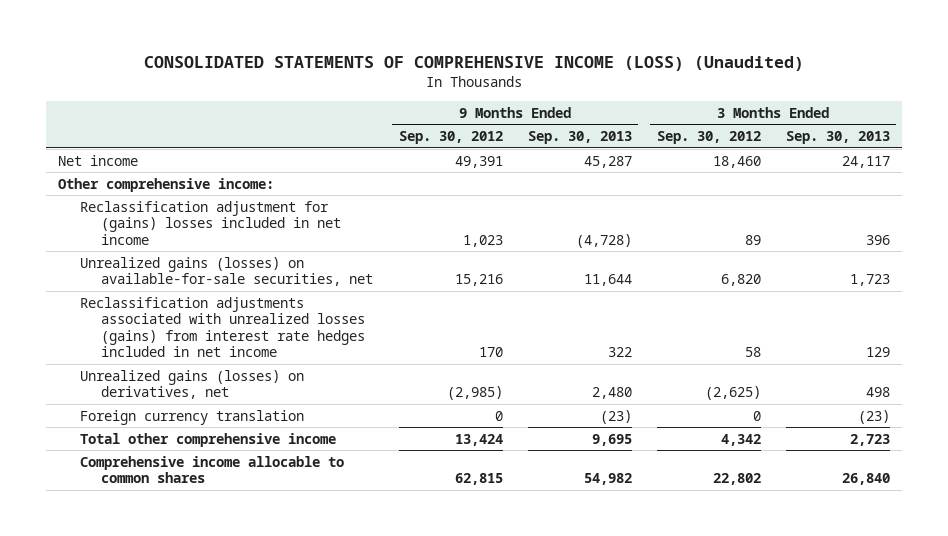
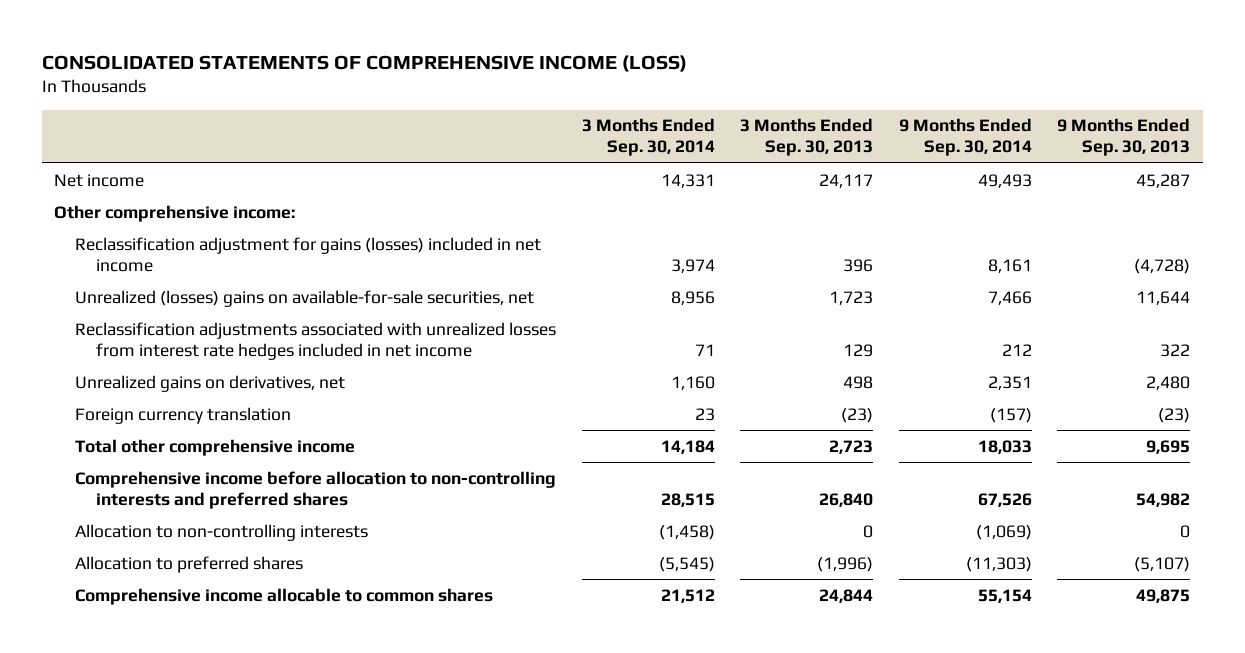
- CONSOLIDATED STATEMENTS OF COMPREHENSIVE INCOME (LOSS) (Unaudited)
+ CONSOLIDATED STATEMENTS OF COMPREHENSIVE INCOME (LOSS)
- | 9 Months Ended Sep. 30, 2012 | 9 Months Ended Sep. 30, 2013 | 3 Months Ended Sep. 30, 2012 | 3 Months Ended Sep. 30, 2013
+ | 3 Months Ended Sep. 30, 2014 | 3 Months Ended Sep. 30, 2013 | 9 Months Ended Sep. 30, 2014 | 9 Months Ended Sep. 30, 2013
- Reclassification adjustment for (gains) losses included in net income | 1,023 | (4,728) | 89 | 396
- Unrealized gains (losses) on available-for-sale securities, net | 15,216 | 11,644 | 6,820 | 1,723
- Reclassification adjustments associated with unrealized losses (gains) from interest rate hedges included in net income | 170 | 322 | 58 | 129
- Unrealized gains (losses) on derivatives, net | (2,985) | 2,480 | (2,625) | 498
+ Reclassification adjustment for gains (losses) included in net income | 3,974 | 396 | 8,161 | (4,728)
+ Unrealized (losses) gains on available-for-sale securities, net | 8,956 | 1,723 | 7,466 | 11,644
+ Reclassification adjustments associated with unrealized losses from interest rate hedges included in net income | 71 | 129 | 212 | 322
+ Unrealized gains on derivatives, net | 1,160 | 498 | 2,351 | 2,480
- Comprehensive income allocable to common shares | 62,815 | 54,982 | 22,802 | 26,840
+ Comprehensive income before allocation to non-controlling interests and preferred shares | 28,515 | 26,840 | 67,526 | 54,982
+ Allocation to non-controlling interests | (1,458) | 0 | (1,069) | 0
+ Allocation to preferred shares | (5,545) | (1,996) | (11,303) | (5,107)
+ Comprehensive income allocable to common shares | 21,512 | 24,844 | 55,154 | 49,875

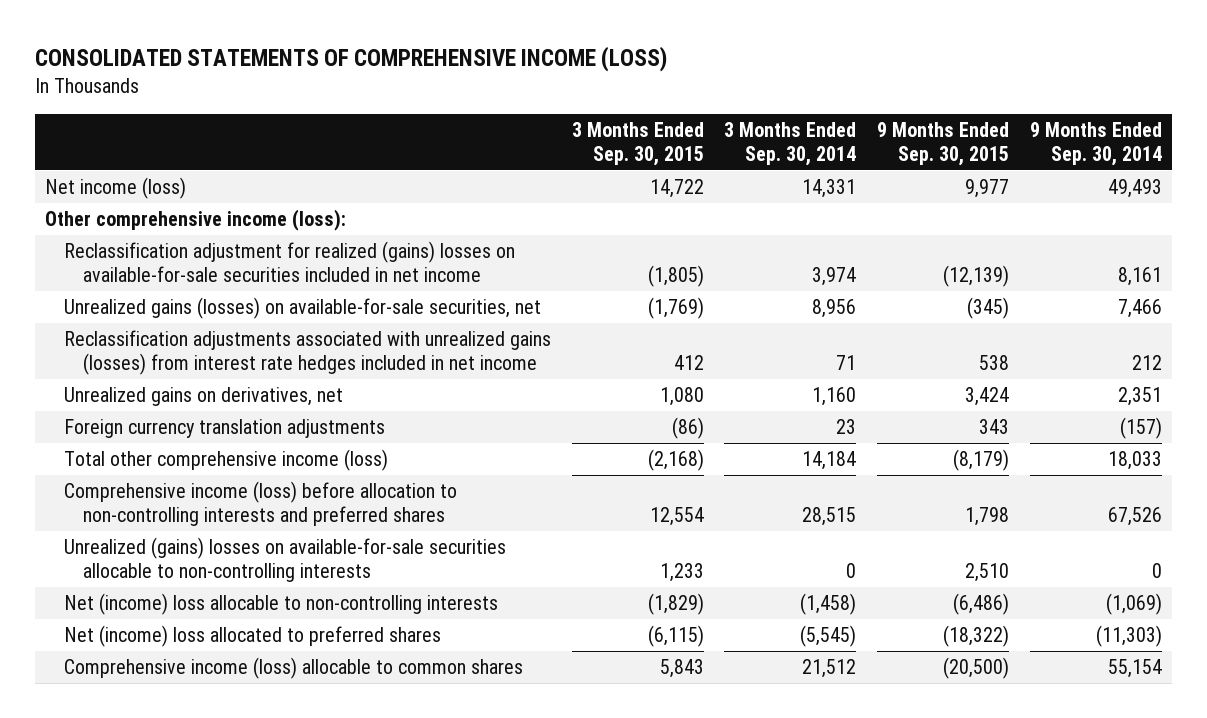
- | 3 Months Ended Sep. 30, 2014 | 3 Months Ended Sep. 30, 2013 | 9 Months Ended Sep. 30, 2014 | 9 Months Ended Sep. 30, 2013
+ | 3 Months Ended Sep. 30, 2015 | 3 Months Ended Sep. 30, 2014 | 9 Months Ended Sep. 30, 2015 | 9 Months Ended Sep. 30, 2014
- Net income | 14,331 | 24,117 | 49,493 | 45,287
- Other comprehensive income:
- Reclassification adjustment for gains (losses) included in net income | 3,974 | 396 | 8,161 | (4,728)
- Unrealized (losses) gains on available-for-sale securities, net | 8,956 | 1,723 | 7,466 | 11,644
- Reclassification adjustments associated with unrealized losses from interest rate hedges included in net income | 71 | 129 | 212 | 322
+ Net income (loss) | 14,722 | 14,331 | 9,977 | 49,493
+ Other comprehensive income (loss):
+ Reclassification adjustment for realized (gains) losses on available-for-sale securities included in net income | (1,805) | 3,974 | (12,139) | 8,161
+ Unrealized gains (losses) on available-for-sale securities, net | (1,769) | 8,956 | (345) | 7,466
+ Reclassification adjustments associated with unrealized gains (losses) from interest rate hedges included in net income | 412 | 71 | 538 | 212
- Foreign currency translation | 23 | (23) | (157) | (23)
- Total other comprehensive income | 14,184 | 2,723 | 18,033 | 9,695
- Comprehensive income before allocation to non-controlling interests and preferred shares | 28,515 | 26,840 | 67,526 | 54,982
- Allocation to non-controlling interests | (1,458) | 0 | (1,069) | 0
- Allocation to preferred shares | (5,545) | (1,996) | (11,303) | (5,107)
- Comprehensive income allocable to common shares | 21,512 | 24,844 | 55,154 | 49,875
+ Foreign currency translation adjustments | (86) | 23 | 343 | (157)
+ Total other comprehensive income (loss) | (2,168) | 14,184 | (8,179) | 18,033
+ Comprehensive income (loss) before allocation to non-controlling interests and preferred shares | 12,554 | 28,515 | 1,798 | 67,526
+ Unrealized (gains) losses on available-for-sale securities allocable to non-controlling interests | 1,233 | 0 | 2,510 | 0
+ Net (income) loss allocable to non-controlling interests | (1,829) | (1,458) | (6,486) | (1,069)
+ Net (income) loss allocated to preferred shares | (6,115) | (5,545) | (18,322) | (11,303)
+ Comprehensive income (loss) allocable to common shares | 5,843 | 21,512 | (20,500) | 55,154

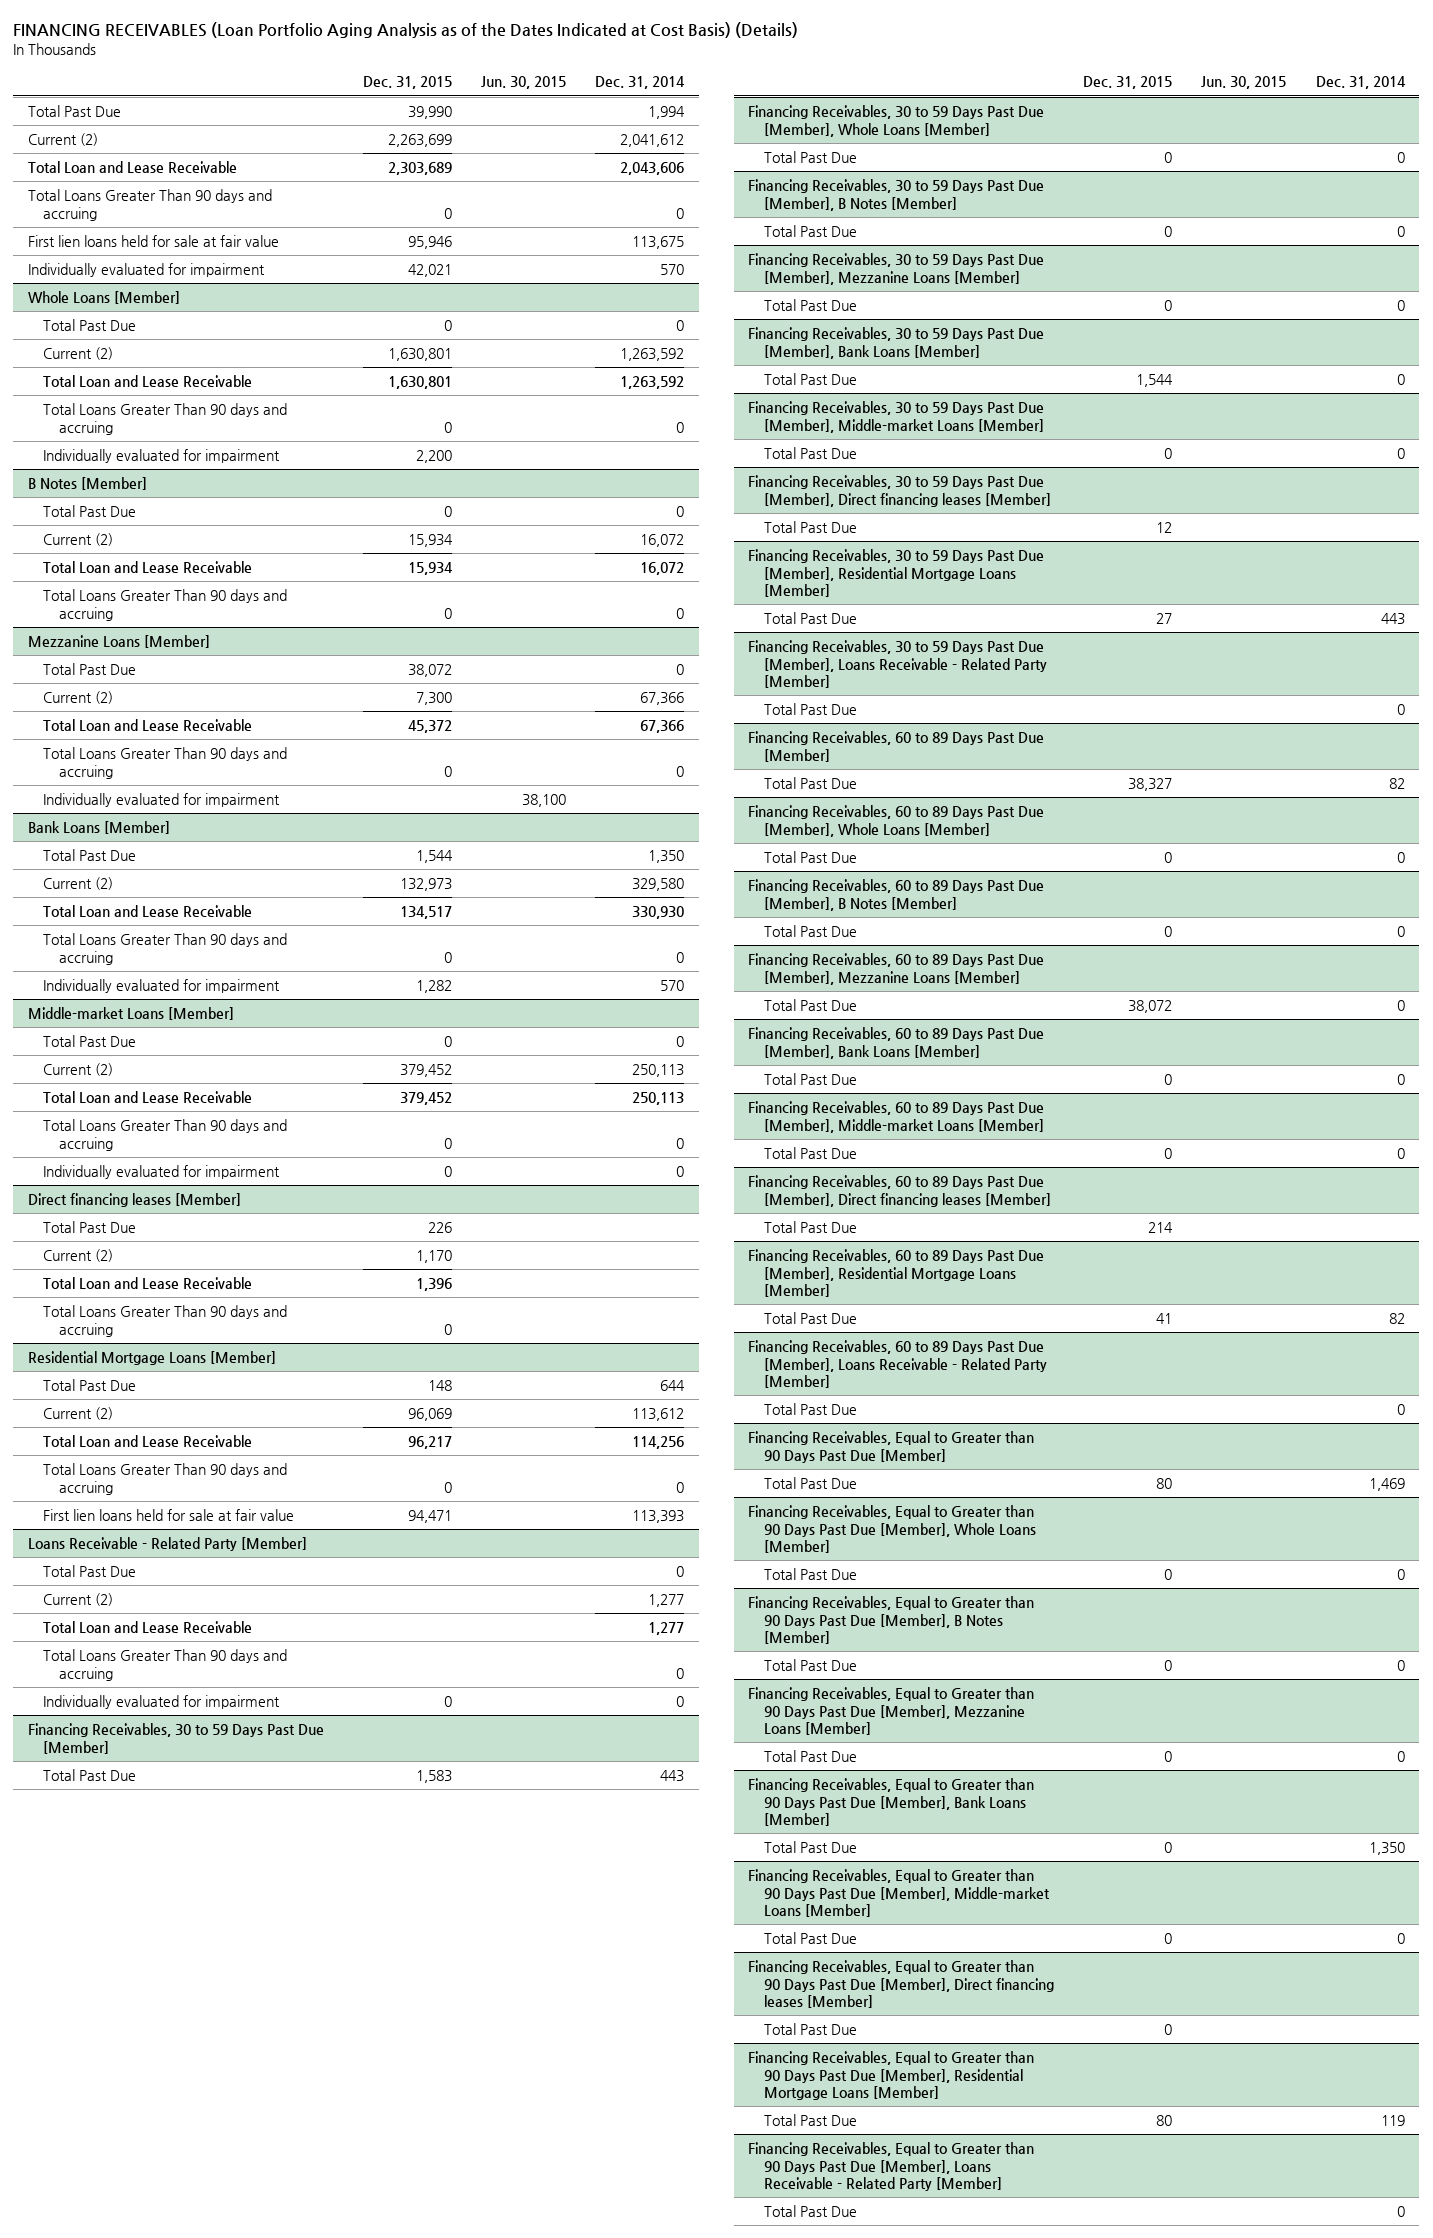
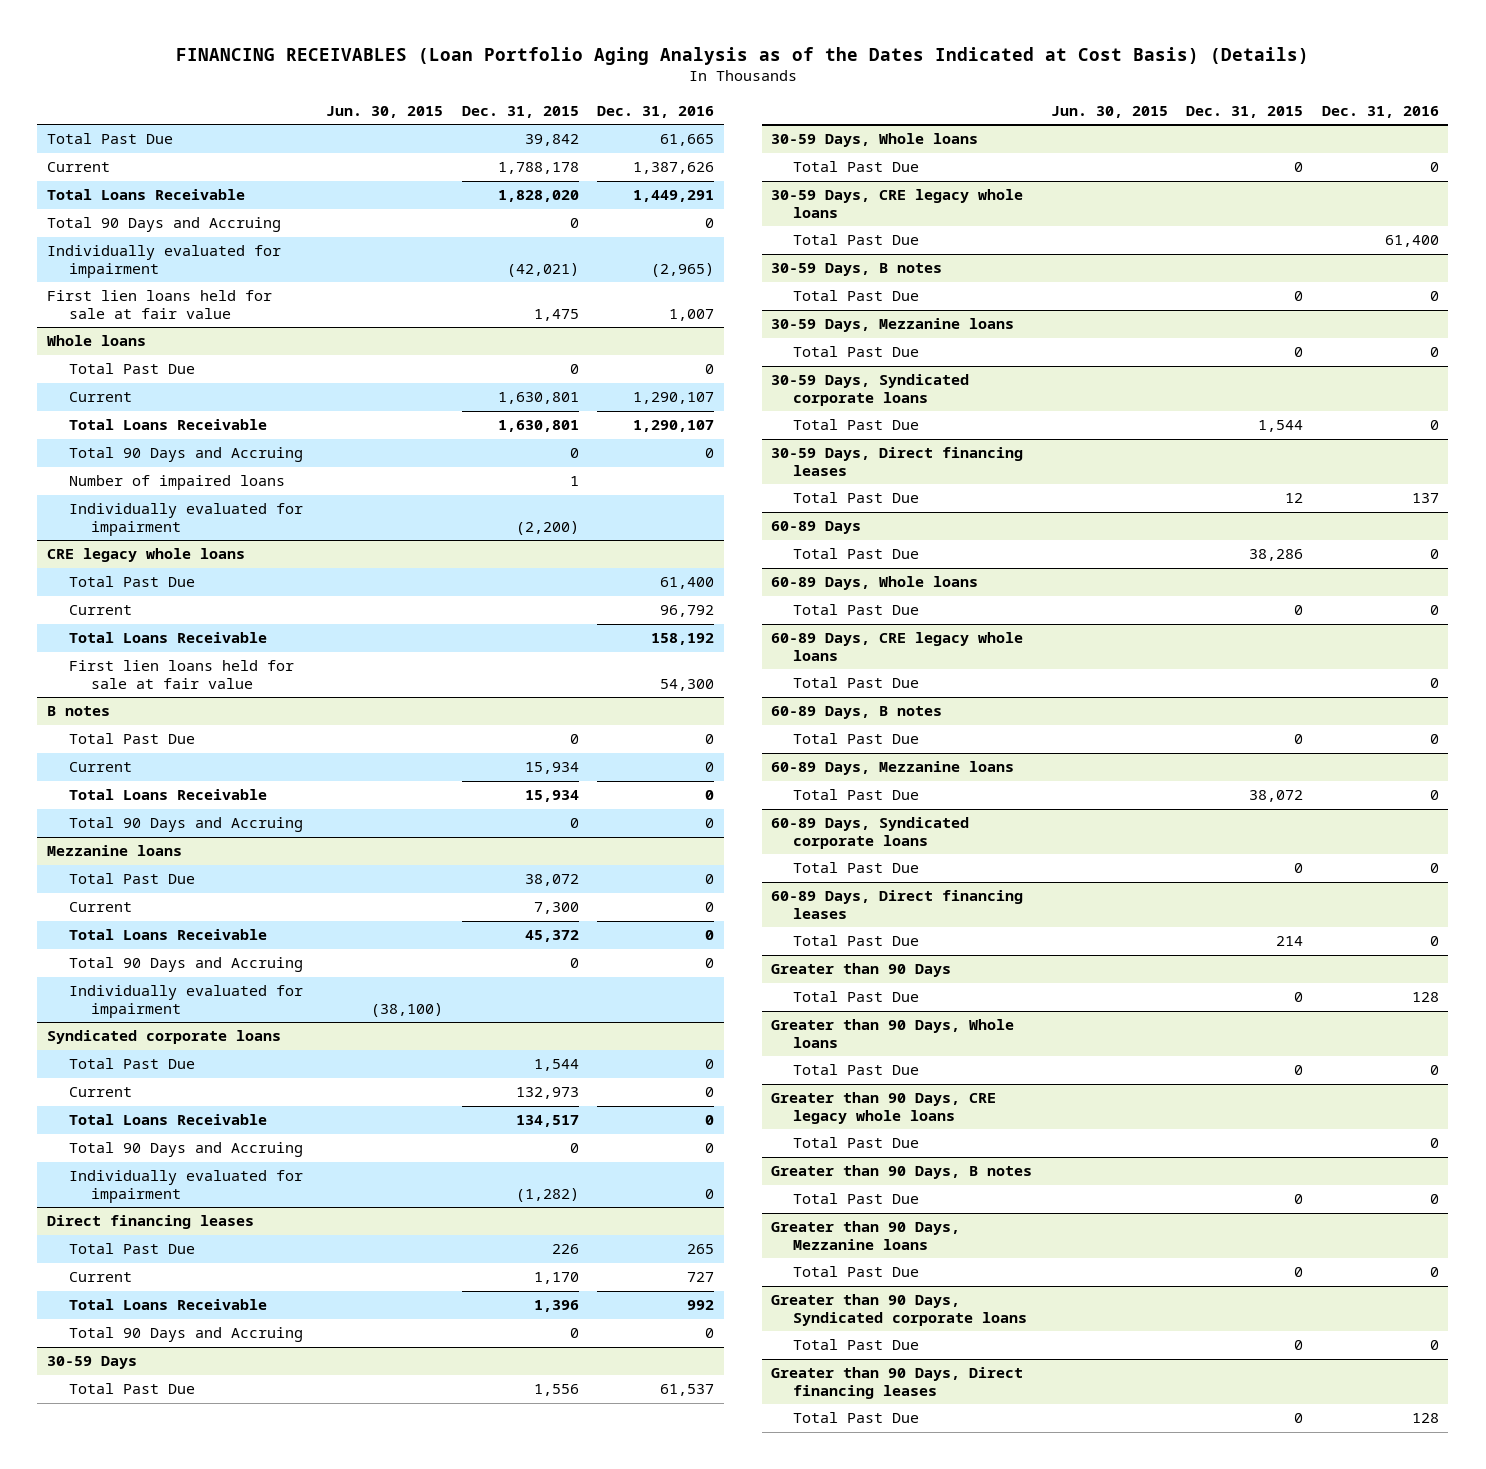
- | Dec. 31, 2015 | Jun. 30, 2015 | Dec. 31, 2014
+ | Jun. 30, 2015 | Dec. 31, 2015 | Dec. 31, 2016
- Total Past Due | 39,990 | | 1,994
- Current (2) | 2,263,699 | | 2,041,612
- Total Loan and Lease Receivable | 2,303,689 | | 2,043,606
- Total Loans Greater Than 90 days and accruing | 0 | | 0
- First lien loans held for sale at fair value | 95,946 | | 113,675
- Individually evaluated for impairment | 42,021 | | 570
- Whole Loans [Member]
+ Total Past Due | | 39,842 | 61,665
+ Current | | 1,788,178 | 1,387,626
+ Total Loans Receivable | | 1,828,020 | 1,449,291
+ Total 90 Days and Accruing | | 0 | 0
+ Individually evaluated for impairment | | (42,021) | (2,965)
+ First lien loans held for sale at fair value | | 1,475 | 1,007
+ Whole loans
- Current (2) | 1,630,801 | | 1,263,592
- Total Loan and Lease Receivable | 1,630,801 | | 1,263,592
- Total Loans Greater Than 90 days and accruing | 0 | | 0
- Individually evaluated for impairment | 2,200 | |
- B Notes [Member]
+ Current | | 1,630,801 | 1,290,107
+ Total Loans Receivable | | 1,630,801 | 1,290,107
+ Total 90 Days and Accruing | | 0 | 0
+ Number of impaired loans | | 1 |
+ Individually evaluated for impairment | | (2,200) |
+ CRE legacy whole loans
+ Total Past Due | | | 61,400
+ Current | | | 96,792
+ Total Loans Receivable | | | 158,192
+ First lien loans held for sale at fair value | | | 54,300
+ B notes
- Current (2) | 15,934 | | 16,072
- Total Loan and Lease Receivable | 15,934 | | 16,072
- Total Loans Greater Than 90 days and accruing | 0 | | 0
- Mezzanine Loans [Member]
+ Current | | 15,934 | 0
+ Total Loans Receivable | | 15,934 | 0
+ Total 90 Days and Accruing | | 0 | 0
+ Mezzanine loans
- Current (2) | 7,300 | | 67,366
- Total Loan and Lease Receivable | 45,372 | | 67,366
- Total Loans Greater Than 90 days and accruing | 0 | | 0
- Individually evaluated for impairment | | 38,100 |
- Bank Loans [Member]
+ Current | | 7,300 | 0
+ Total Loans Receivable | | 45,372 | 0
+ Total 90 Days and Accruing | | 0 | 0
+ Individually evaluated for impairment | (38,100) | |
+ Syndicated corporate loans
- Current (2) | 132,973 | | 329,580
- Total Loan and Lease Receivable | 134,517 | | 330,930
- Total Loans Greater Than 90 days and accruing | 0 | | 0
- Individually evaluated for impairment | 1,282 | | 570
- Middle-market Loans [Member]
- Total Past Due | 0 | | 0
- Current (2) | 379,452 | | 250,113
- Total Loan and Lease Receivable | 379,452 | | 250,113
- Total Loans Greater Than 90 days and accruing | 0 | | 0
- Individually evaluated for impairment | 0 | | 0
- Direct financing leases [Member]
+ Current | | 132,973 | 0
+ Total Loans Receivable | | 134,517 | 0
+ Total 90 Days and Accruing | | 0 | 0
+ Individually evaluated for impairment | | (1,282) | 0
+ Direct financing leases
- Current (2) | 1,170 | |
- Total Loan and Lease Receivable | 1,396 | |
- Total Loans Greater Than 90 days and accruing | 0 | |
- Residential Mortgage Loans [Member]
- Total Past Due | 148 | | 644
- Current (2) | 96,069 | | 113,612
- Total Loan and Lease Receivable | 96,217 | | 114,256
- Total Loans Greater Than 90 days and accruing | 0 | | 0
- First lien loans held for sale at fair value | 94,471 | | 113,393
- Loans Receivable - Related Party [Member]
- Total Past Due | | | 0
- Current (2) | | | 1,277
- Total Loan and Lease Receivable | | | 1,277
- Total Loans Greater Than 90 days and accruing | | | 0
- Individually evaluated for impairment | 0 | | 0
- Financing Receivables, 30 to 59 Days Past Due [Member]
- Total Past Due | 1,583 | | 443
- Financing Receivables, 30 to 59 Days Past Due [Member], Whole Loans [Member]
+ Current | | 1,170 | 727
+ Total Loans Receivable | | 1,396 | 992
+ Total 90 Days and Accruing | | 0 | 0
+ 30-59 Days
+ Total Past Due | | 1,556 | 61,537
+ 30-59 Days, Whole loans
- Financing Receivables, 30 to 59 Days Past Due [Member], B Notes [Member]
+ 30-59 Days, CRE legacy whole loans
+ Total Past Due | | | 61,400
+ 30-59 Days, B notes
- Financing Receivables, 30 to 59 Days Past Due [Member], Mezzanine Loans [Member]
+ 30-59 Days, Mezzanine loans
- Financing Receivables, 30 to 59 Days Past Due [Member], Bank Loans [Member]
+ 30-59 Days, Syndicated corporate loans
- Financing Receivables, 30 to 59 Days Past Due [Member], Middle-market Loans [Member]
- Total Past Due | 0 | | 0
- Financing Receivables, 30 to 59 Days Past Due [Member], Direct financing leases [Member]
+ 30-59 Days, Direct financing leases
- Financing Receivables, 30 to 59 Days Past Due [Member], Residential Mortgage Loans [Member]
- Total Past Due | 27 | | 443
- Financing Receivables, 30 to 59 Days Past Due [Member], Loans Receivable - Related Party [Member]
- Total Past Due | | | 0
- Financing Receivables, 60 to 89 Days Past Due [Member]
- Total Past Due | 38,327 | | 82
- Financing Receivables, 60 to 89 Days Past Due [Member], Whole Loans [Member]
+ 60-89 Days
+ Total Past Due | | 38,286 | 0
+ 60-89 Days, Whole loans
- Financing Receivables, 60 to 89 Days Past Due [Member], B Notes [Member]
+ 60-89 Days, CRE legacy whole loans
+ Total Past Due | | | 0
+ 60-89 Days, B notes
- Financing Receivables, 60 to 89 Days Past Due [Member], Mezzanine Loans [Member]
+ 60-89 Days, Mezzanine loans
- Financing Receivables, 60 to 89 Days Past Due [Member], Bank Loans [Member]
- Total Past Due | 0 | | 0
- Financing Receivables, 60 to 89 Days Past Due [Member], Middle-market Loans [Member]
+ 60-89 Days, Syndicated corporate loans
- Financing Receivables, 60 to 89 Days Past Due [Member], Direct financing leases [Member]
+ 60-89 Days, Direct financing leases
- Financing Receivables, 60 to 89 Days Past Due [Member], Residential Mortgage Loans [Member]
- Total Past Due | 41 | | 82
- Financing Receivables, 60 to 89 Days Past Due [Member], Loans Receivable - Related Party [Member]
- Total Past Due | | | 0
- Financing Receivables, Equal to Greater than 90 Days Past Due [Member]
- Total Past Due | 80 | | 1,469
- Financing Receivables, Equal to Greater than 90 Days Past Due [Member], Whole Loans [Member]
+ Greater than 90 Days
- Financing Receivables, Equal to Greater than 90 Days Past Due [Member], B Notes [Member]
+ Greater than 90 Days, Whole loans
- Financing Receivables, Equal to Greater than 90 Days Past Due [Member], Mezzanine Loans [Member]
+ Greater than 90 Days, CRE legacy whole loans
+ Total Past Due | | | 0
+ Greater than 90 Days, B notes
- Financing Receivables, Equal to Greater than 90 Days Past Due [Member], Bank Loans [Member]
+ Greater than 90 Days, Mezzanine loans
- Financing Receivables, Equal to Greater than 90 Days Past Due [Member], Middle-market Loans [Member]
+ Greater than 90 Days, Syndicated corporate loans
- Financing Receivables, Equal to Greater than 90 Days Past Due [Member], Direct financing leases [Member]
+ Greater than 90 Days, Direct financing leases
- Financing Receivables, Equal to Greater than 90 Days Past Due [Member], Residential Mortgage Loans [Member]
- Total Past Due | 80 | | 119
- Financing Receivables, Equal to Greater than 90 Days Past Due [Member], Loans Receivable - Related Party [Member]
- Total Past Due | | | 0

